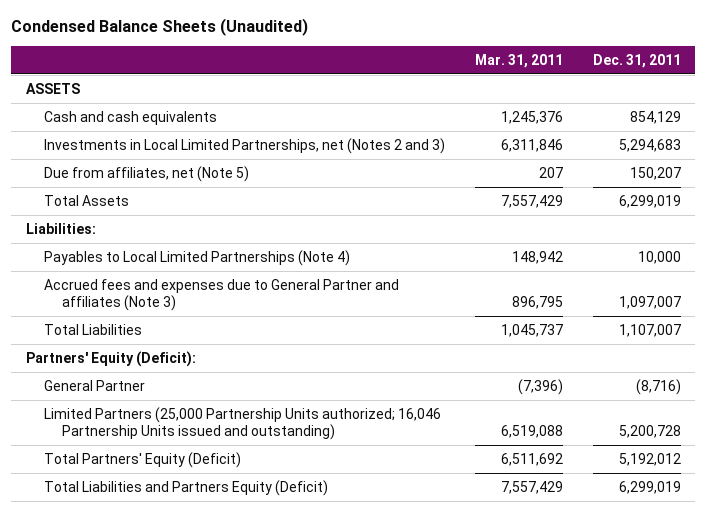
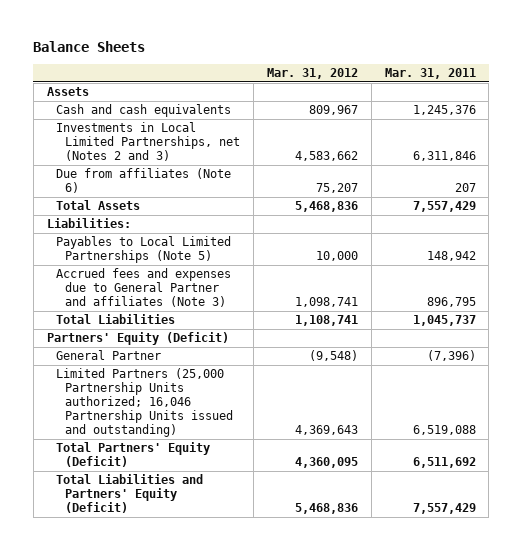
- Condensed Balance Sheets (Unaudited)
+ Balance Sheets
- | Mar. 31, 2011 | Dec. 31, 2011
+ | Mar. 31, 2012 | Mar. 31, 2011
- ASSETS
+ Assets
- Due from affiliates, net (Note 5) | 207 | 150,207
+ Due from affiliates (Note 6) | 75,207 | 207
- Payables to Local Limited Partnerships (Note 4) | 148,942 | 10,000
+ Payables to Local Limited Partnerships (Note 5) | 10,000 | 148,942
- Partners' Equity (Deficit):
+ Partners' Equity (Deficit)
- Total Liabilities and Partners Equity (Deficit) | 7,557,429 | 6,299,019
+ Total Liabilities and Partners' Equity (Deficit) | 5,468,836 | 7,557,429

